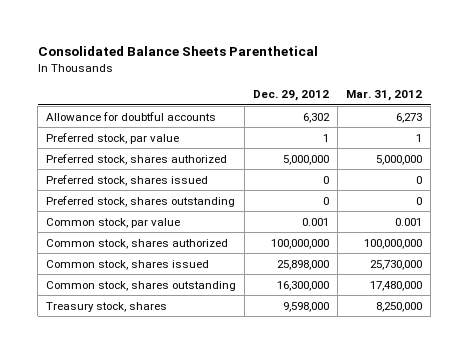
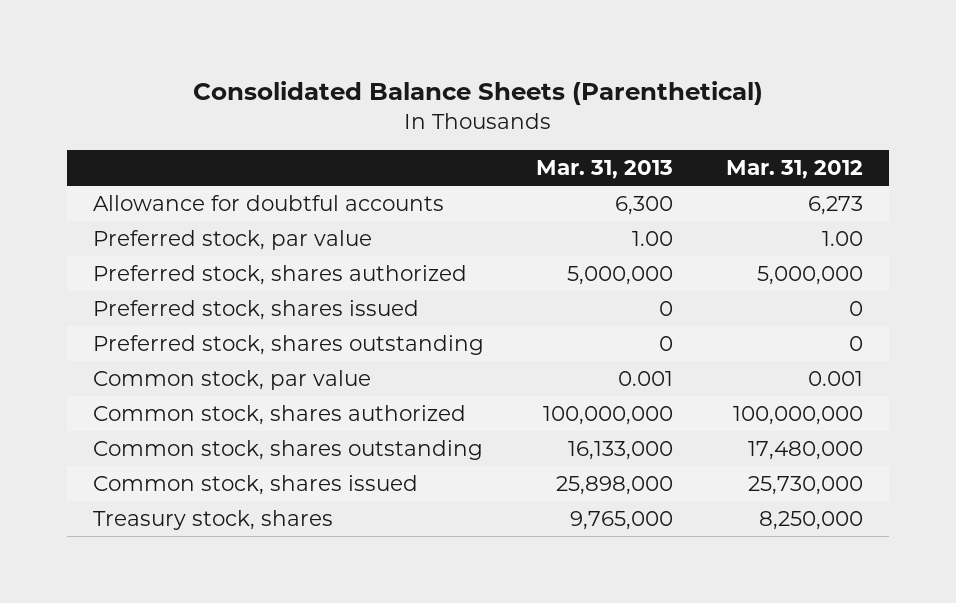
- Consolidated Balance Sheets Parenthetical
+ Consolidated Balance Sheets (Parenthetical)
- | Dec. 29, 2012 | Mar. 31, 2012
+ | Mar. 31, 2013 | Mar. 31, 2012
- Preferred stock, par value | 1 | 1
+ Preferred stock, par value | 1.00 | 1.00
moved down: Common stock, shares issued | 25,898,000 | 25,730,000

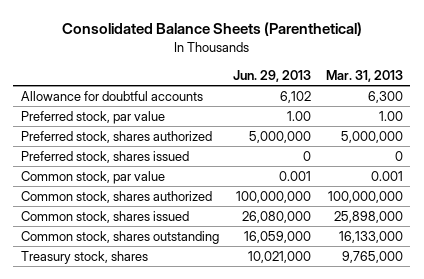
- | Mar. 31, 2013 | Mar. 31, 2012
+ | Jun. 29, 2013 | Mar. 31, 2013
- Preferred stock, shares outstanding | 0 | 0
moved down: Common stock, shares outstanding | 16,059,000 | 16,133,000

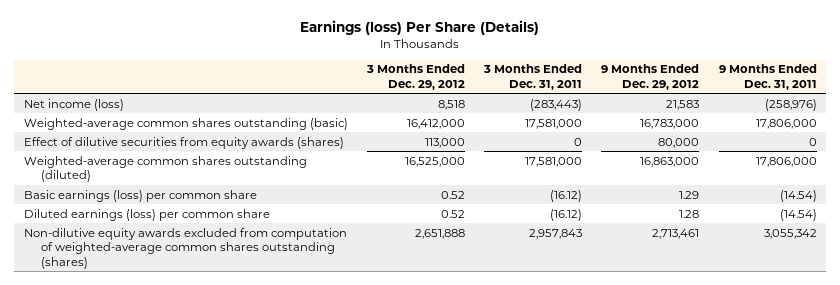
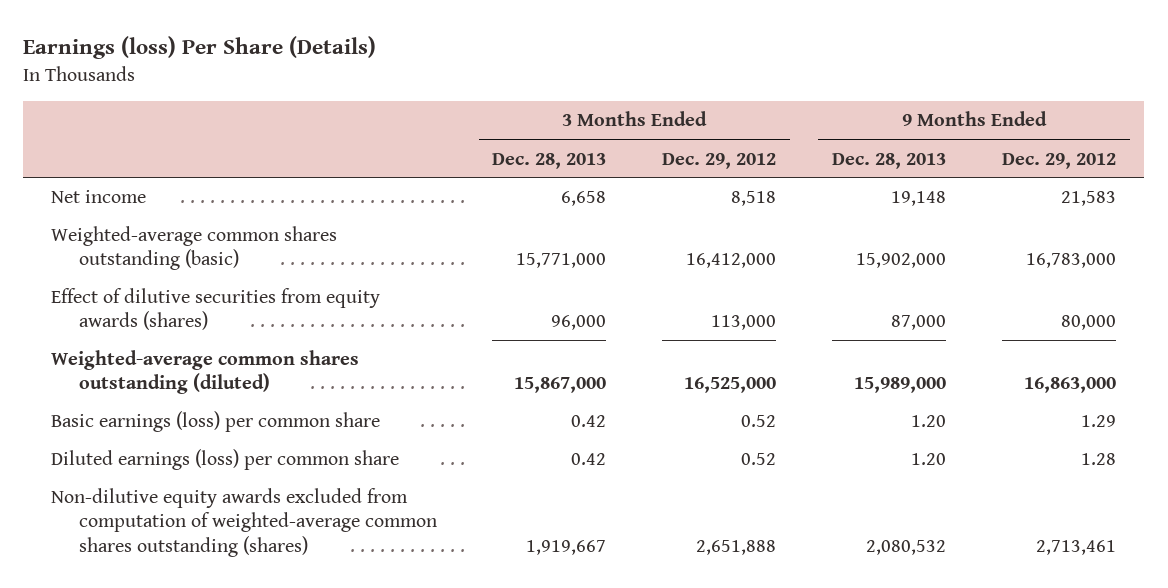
- | 3 Months Ended Dec. 29, 2012 | 3 Months Ended Dec. 31, 2011 | 9 Months Ended Dec. 29, 2012 | 9 Months Ended Dec. 31, 2011
+ | 3 Months Ended Dec. 28, 2013 | 3 Months Ended Dec. 29, 2012 | 9 Months Ended Dec. 28, 2013 | 9 Months Ended Dec. 29, 2012
- Net income (loss) | 8,518 | (283,443) | 21,583 | (258,976)
+ Net income | 6,658 | 8,518 | 19,148 | 21,583

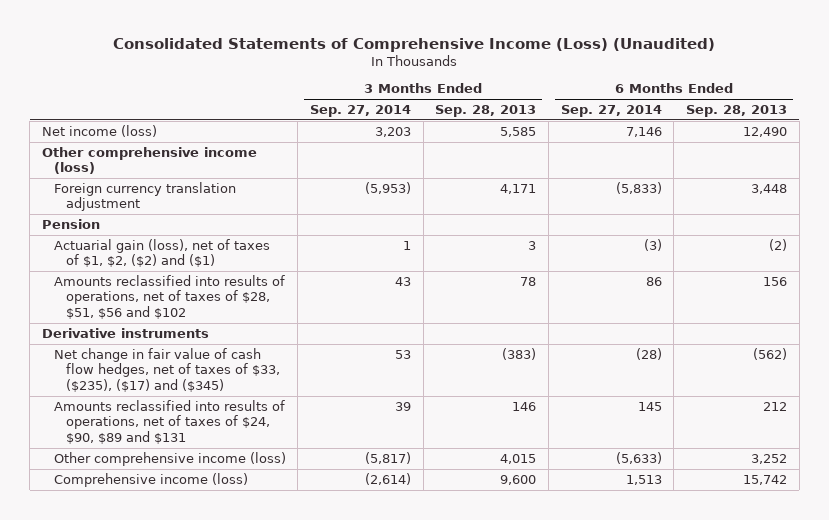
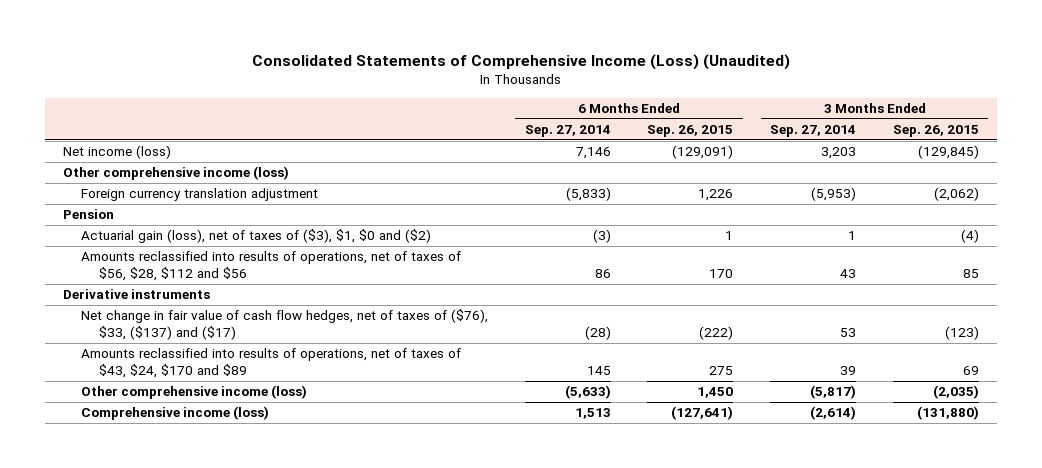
- | 3 Months Ended Sep. 27, 2014 | 3 Months Ended Sep. 28, 2013 | 6 Months Ended Sep. 27, 2014 | 6 Months Ended Sep. 28, 2013
+ | 6 Months Ended Sep. 27, 2014 | 6 Months Ended Sep. 26, 2015 | 3 Months Ended Sep. 27, 2014 | 3 Months Ended Sep. 26, 2015
- Actuarial gain (loss), net of taxes of $1, $2, ($2) and ($1) | 1 | 3 | (3) | (2)
- Amounts reclassified into results of operations, net of taxes of $28, $51, $56 and $102 | 43 | 78 | 86 | 156
+ Actuarial gain (loss), net of taxes of ($3), $1, $0 and ($2) | (3) | 1 | 1 | (4)
+ Amounts reclassified into results of operations, net of taxes of $56, $28, $112 and $56 | 86 | 170 | 43 | 85
- Net change in fair value of cash flow hedges, net of taxes of $33, ($235), ($17) and ($345) | 53 | (383) | (28) | (562)
- Amounts reclassified into results of operations, net of taxes of $24, $90, $89 and $131 | 39 | 146 | 145 | 212
+ Net change in fair value of cash flow hedges, net of taxes of ($76), $33, ($137) and ($17) | (28) | (222) | 53 | (123)
+ Amounts reclassified into results of operations, net of taxes of $43, $24, $170 and $89 | 145 | 275 | 39 | 69

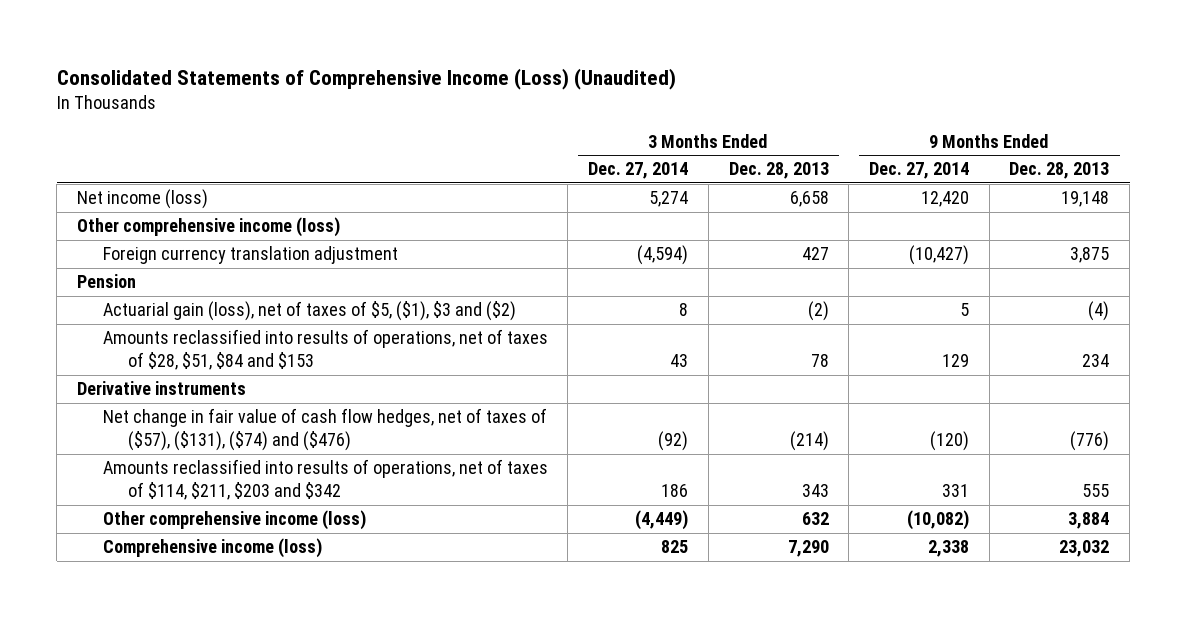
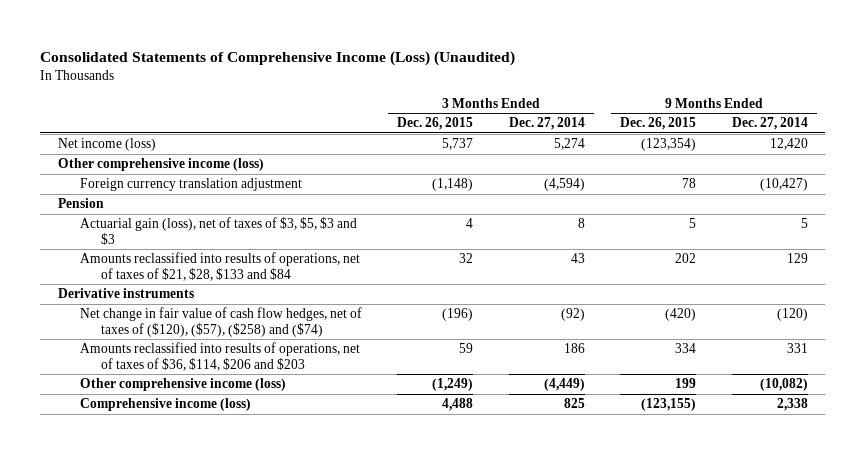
- | 3 Months Ended Dec. 27, 2014 | 3 Months Ended Dec. 28, 2013 | 9 Months Ended Dec. 27, 2014 | 9 Months Ended Dec. 28, 2013
+ | 3 Months Ended Dec. 26, 2015 | 3 Months Ended Dec. 27, 2014 | 9 Months Ended Dec. 26, 2015 | 9 Months Ended Dec. 27, 2014
- Actuarial gain (loss), net of taxes of $5, ($1), $3 and ($2) | 8 | (2) | 5 | (4)
- Amounts reclassified into results of operations, net of taxes of $28, $51, $84 and $153 | 43 | 78 | 129 | 234
+ Actuarial gain (loss), net of taxes of $3, $5, $3 and $3 | 4 | 8 | 5 | 5
+ Amounts reclassified into results of operations, net of taxes of $21, $28, $133 and $84 | 32 | 43 | 202 | 129
- Net change in fair value of cash flow hedges, net of taxes of ($57), ($131), ($74) and ($476) | (92) | (214) | (120) | (776)
- Amounts reclassified into results of operations, net of taxes of $114, $211, $203 and $342 | 186 | 343 | 331 | 555
+ Net change in fair value of cash flow hedges, net of taxes of ($120), ($57), ($258) and ($74) | (196) | (92) | (420) | (120)
+ Amounts reclassified into results of operations, net of taxes of $36, $114, $206 and $203 | 59 | 186 | 334 | 331

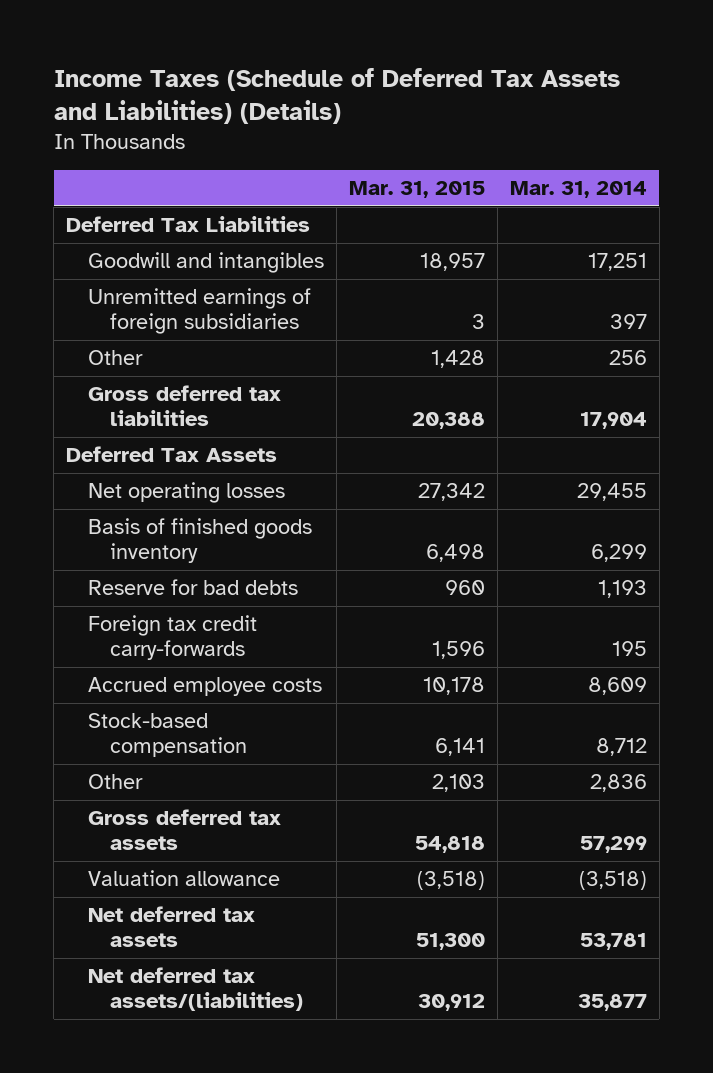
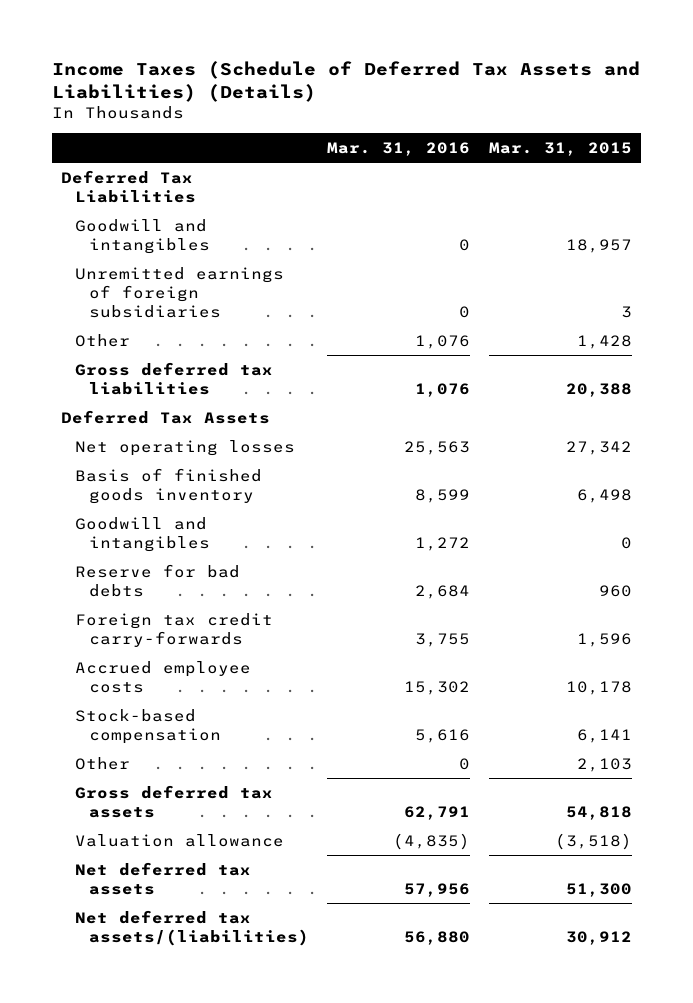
- | Mar. 31, 2015 | Mar. 31, 2014
+ | Mar. 31, 2016 | Mar. 31, 2015
+ Goodwill and intangibles | 1,272 | 0

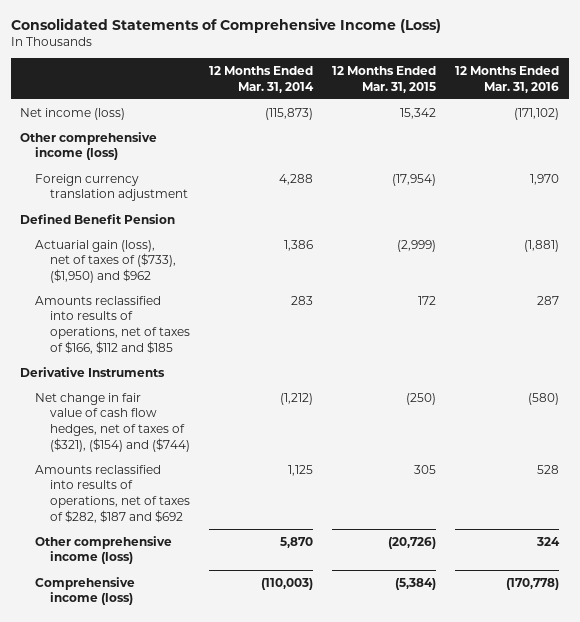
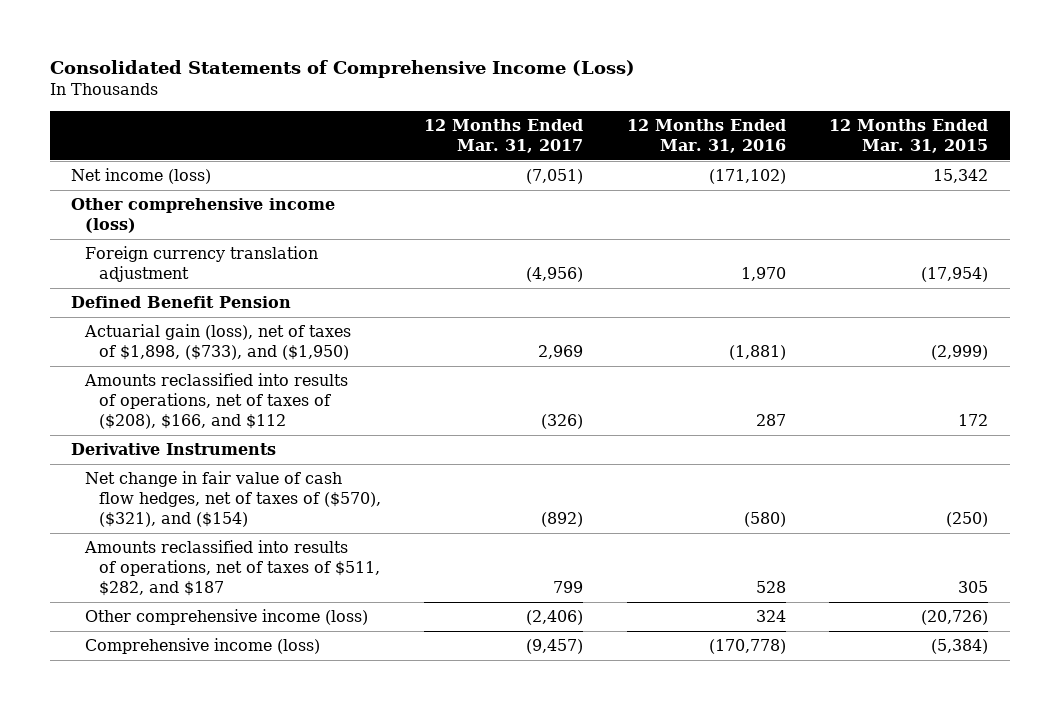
- | 12 Months Ended Mar. 31, 2014 | 12 Months Ended Mar. 31, 2015 | 12 Months Ended Mar. 31, 2016
+ | 12 Months Ended Mar. 31, 2017 | 12 Months Ended Mar. 31, 2016 | 12 Months Ended Mar. 31, 2015
- Actuarial gain (loss), net of taxes of ($733), ($1,950) and $962 | 1,386 | (2,999) | (1,881)
- Amounts reclassified into results of operations, net of taxes of $166, $112 and $185 | 283 | 172 | 287
+ Actuarial gain (loss), net of taxes of $1,898, ($733), and ($1,950) | 2,969 | (1,881) | (2,999)
+ Amounts reclassified into results of operations, net of taxes of ($208), $166, and $112 | (326) | 287 | 172
- Net change in fair value of cash flow hedges, net of taxes of ($321), ($154) and ($744) | (1,212) | (250) | (580)
- Amounts reclassified into results of operations, net of taxes of $282, $187 and $692 | 1,125 | 305 | 528
+ Net change in fair value of cash flow hedges, net of taxes of ($570), ($321), and ($154) | (892) | (580) | (250)
+ Amounts reclassified into results of operations, net of taxes of $511, $282, and $187 | 799 | 528 | 305

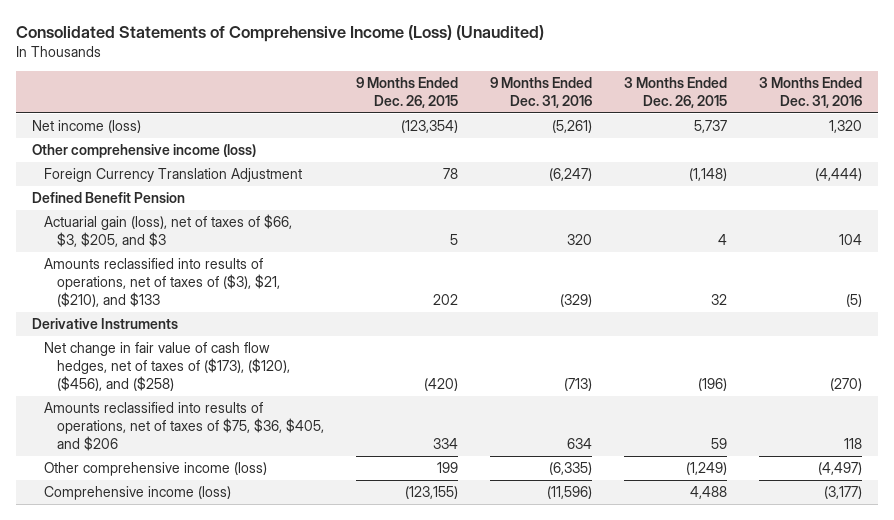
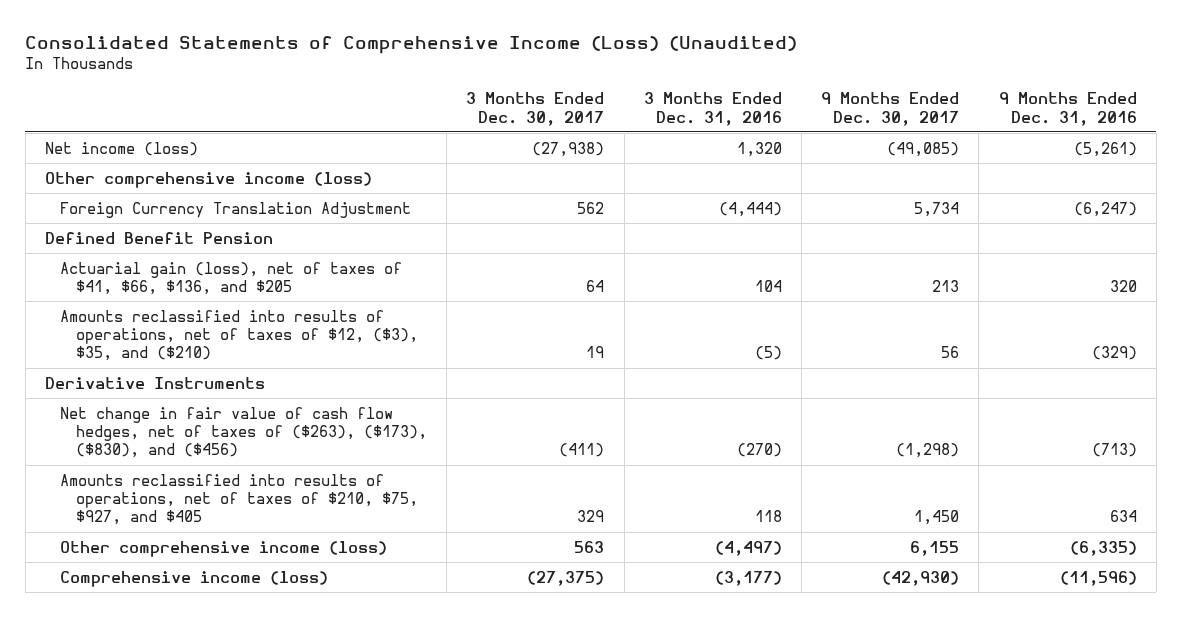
- | 9 Months Ended Dec. 26, 2015 | 9 Months Ended Dec. 31, 2016 | 3 Months Ended Dec. 26, 2015 | 3 Months Ended Dec. 31, 2016
+ | 3 Months Ended Dec. 30, 2017 | 3 Months Ended Dec. 31, 2016 | 9 Months Ended Dec. 30, 2017 | 9 Months Ended Dec. 31, 2016
- Actuarial gain (loss), net of taxes of $66, $3, $205, and $3 | 5 | 320 | 4 | 104
- Amounts reclassified into results of operations, net of taxes of ($3), $21, ($210), and $133 | 202 | (329) | 32 | (5)
+ Actuarial gain (loss), net of taxes of $41, $66, $136, and $205 | 64 | 104 | 213 | 320
+ Amounts reclassified into results of operations, net of taxes of $12, ($3), $35, and ($210) | 19 | (5) | 56 | (329)
- Net change in fair value of cash flow hedges, net of taxes of ($173), ($120), ($456), and ($258) | (420) | (713) | (196) | (270)
- Amounts reclassified into results of operations, net of taxes of $75, $36, $405, and $206 | 334 | 634 | 59 | 118
+ Net change in fair value of cash flow hedges, net of taxes of ($263), ($173), ($830), and ($456) | (411) | (270) | (1,298) | (713)
+ Amounts reclassified into results of operations, net of taxes of $210, $75, $927, and $405 | 329 | 118 | 1,450 | 634

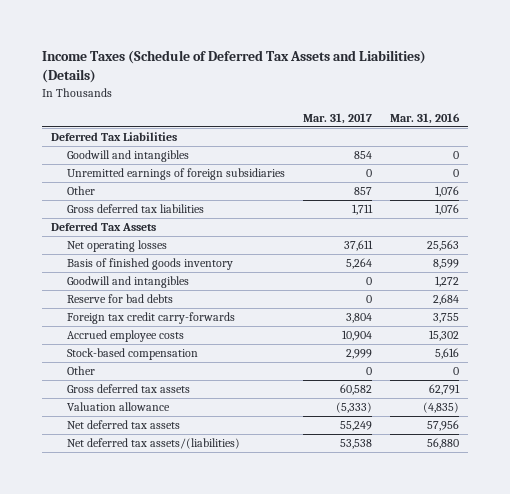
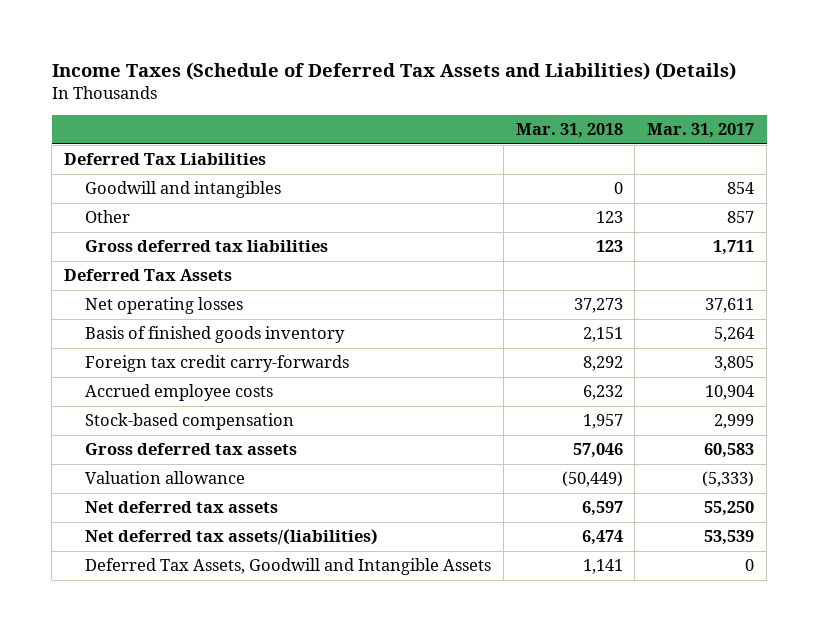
- | Mar. 31, 2017 | Mar. 31, 2016
+ | Mar. 31, 2018 | Mar. 31, 2017
- Unremitted earnings of foreign subsidiaries | 0 | 0
- Goodwill and intangibles | 0 | 1,272
- Reserve for bad debts | 0 | 2,684
- Foreign tax credit carry-forwards | 3,804 | 3,755
+ Foreign tax credit carry-forwards | 8,292 | 3,805
- Other | 0 | 0
- Gross deferred tax assets | 60,582 | 62,791
+ Gross deferred tax assets | 57,046 | 60,583
- Net deferred tax assets | 55,249 | 57,956
- Net deferred tax assets/(liabilities) | 53,538 | 56,880
+ Net deferred tax assets | 6,597 | 55,250
+ Net deferred tax assets/(liabilities) | 6,474 | 53,539
+ Deferred Tax Assets, Goodwill and Intangible Assets | 1,141 | 0

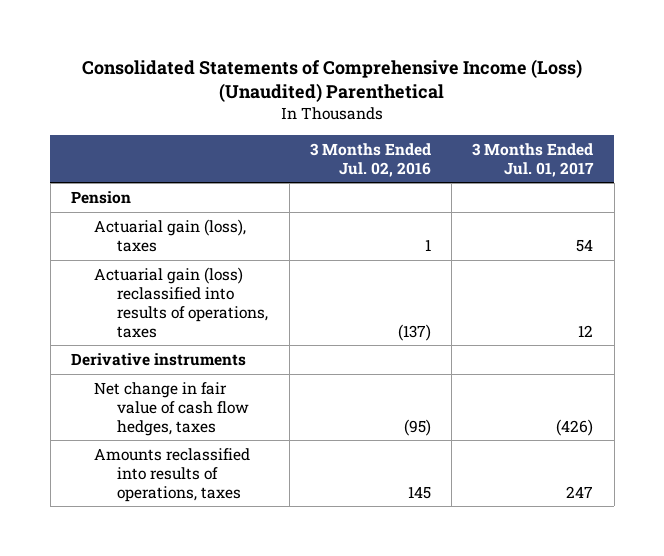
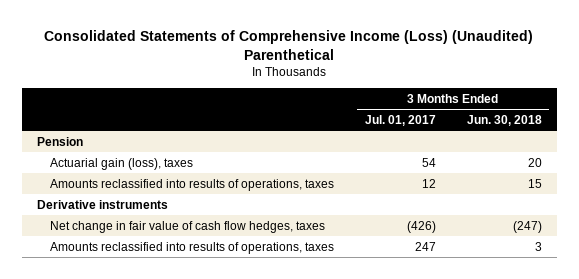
- | 3 Months Ended Jul. 02, 2016 | 3 Months Ended Jul. 01, 2017
+ | 3 Months Ended Jul. 01, 2017 | 3 Months Ended Jun. 30, 2018
- Actuarial gain (loss) reclassified into results of operations, taxes | (137) | 12
+ Amounts reclassified into results of operations, taxes | 12 | 15

